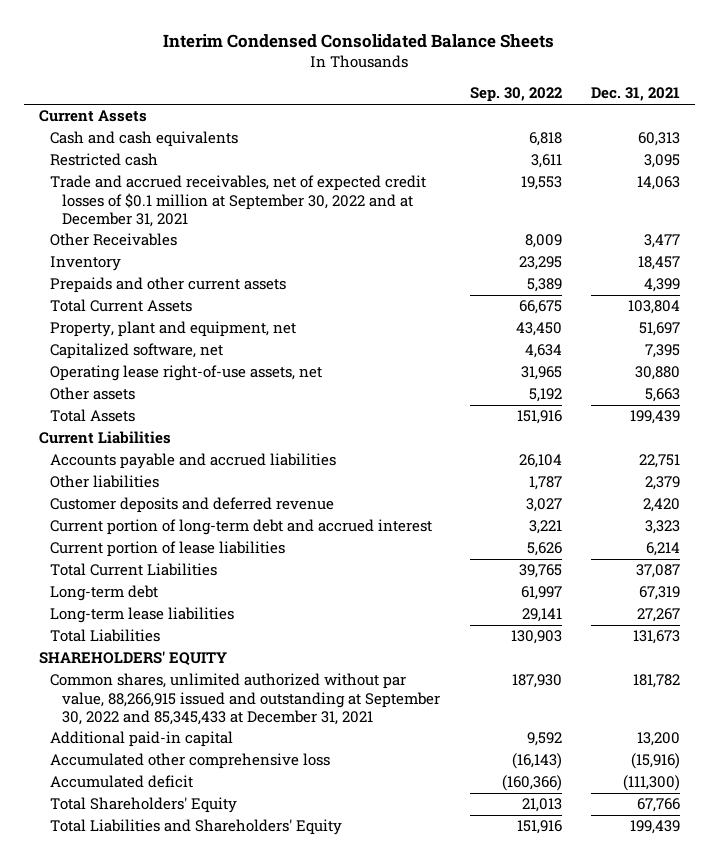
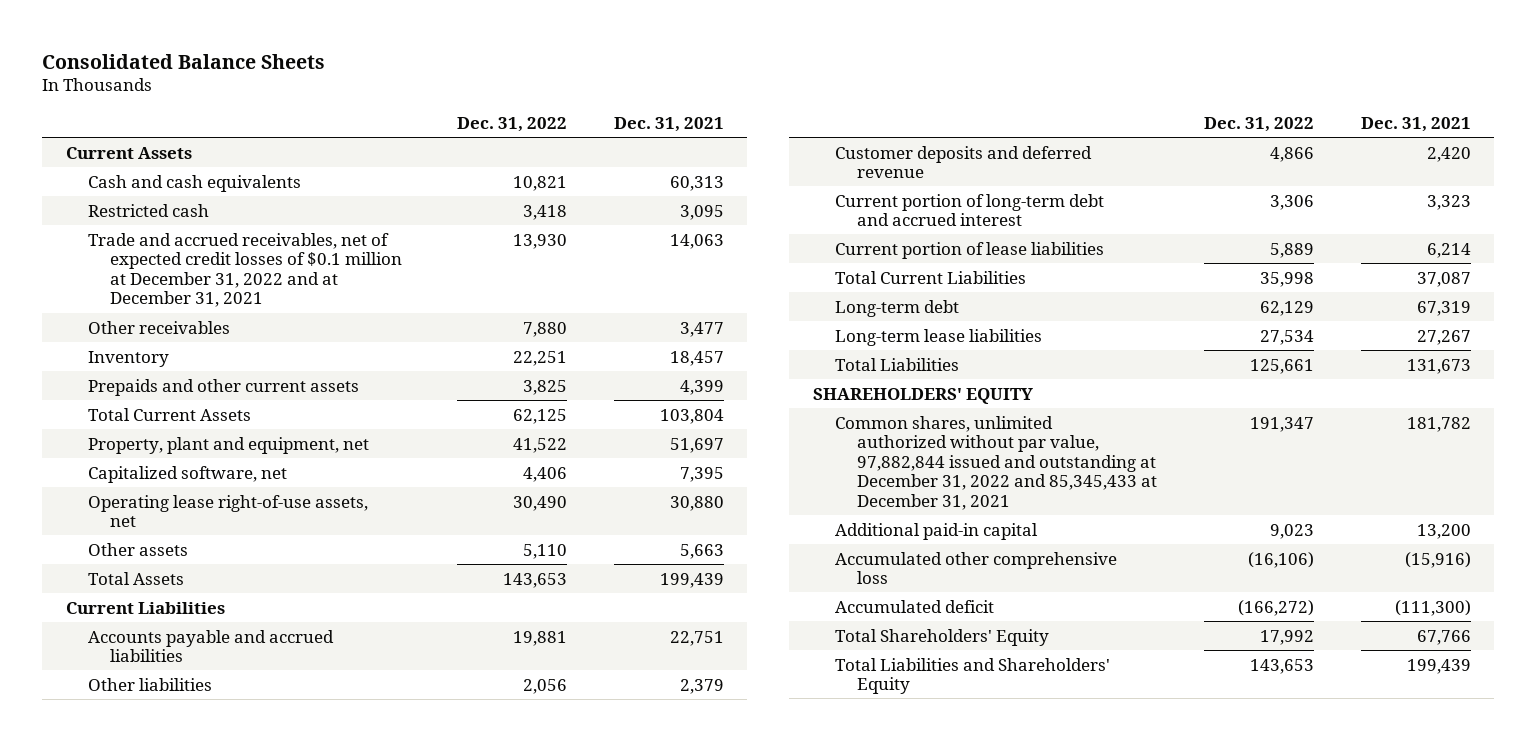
- Interim Condensed Consolidated Balance Sheets
+ Consolidated Balance Sheets
- | Sep. 30, 2022 | Dec. 31, 2021
+ | Dec. 31, 2022 | Dec. 31, 2021
- Trade and accrued receivables, net of expected credit losses of $0.1 million at September 30, 2022 and at December 31, 2021 | 19,553 | 14,063
- Other Receivables | 8,009 | 3,477
+ Trade and accrued receivables, net of expected credit losses of $0.1 million at December 31, 2022 and at December 31, 2021 | 13,930 | 14,063
+ Other receivables | 7,880 | 3,477
- Common shares, unlimited authorized without par value, 88,266,915 issued and outstanding at September 30, 2022 and 85,345,433 at December 31, 2021 | 187,930 | 181,782
+ Common shares, unlimited authorized without par value, 97,882,844 issued and outstanding at December 31, 2022 and 85,345,433 at December 31, 2021 | 191,347 | 181,782

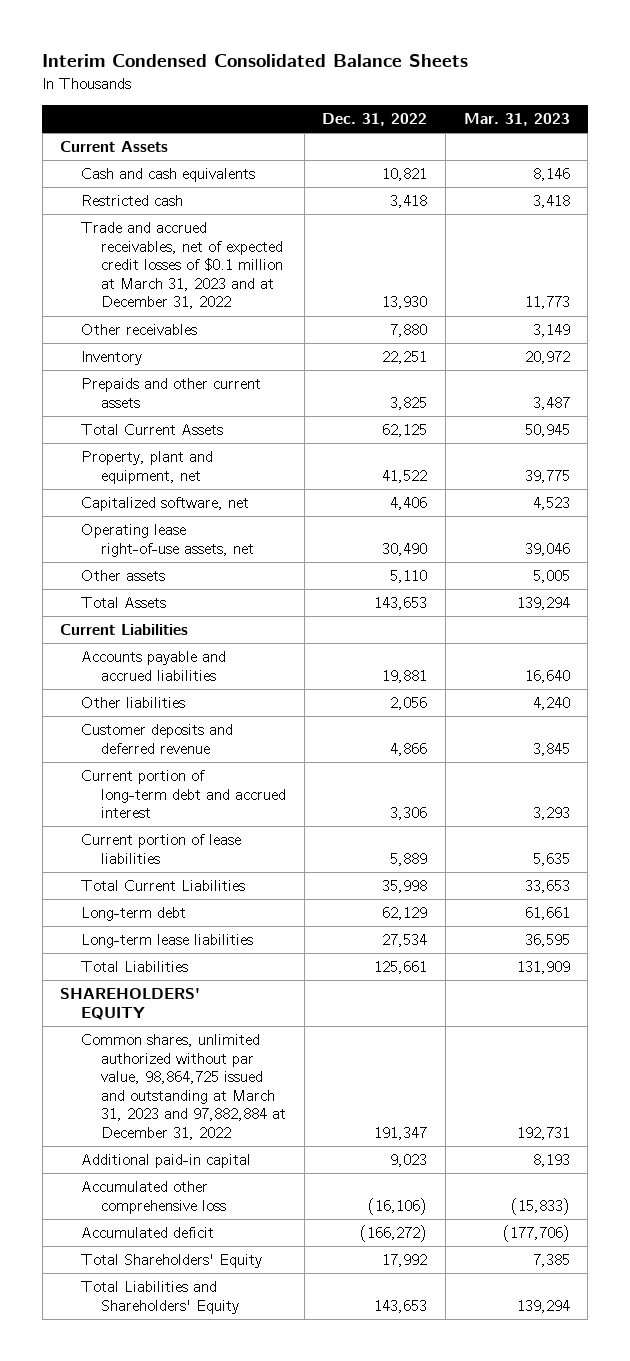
- Consolidated Balance Sheets
+ Interim Condensed Consolidated Balance Sheets
- | Dec. 31, 2022 | Dec. 31, 2021
+ | Dec. 31, 2022 | Mar. 31, 2023
- Trade and accrued receivables, net of expected credit losses of $0.1 million at December 31, 2022 and at December 31, 2021 | 13,930 | 14,063
+ Trade and accrued receivables, net of expected credit losses of $0.1 million at March 31, 2023 and at December 31, 2022 | 13,930 | 11,773
- Common shares, unlimited authorized without par value, 97,882,844 issued and outstanding at December 31, 2022 and 85,345,433 at December 31, 2021 | 191,347 | 181,782
+ Common shares, unlimited authorized without par value, 98,864,725 issued and outstanding at March 31, 2023 and 97,882,884 at December 31, 2022 | 191,347 | 192,731

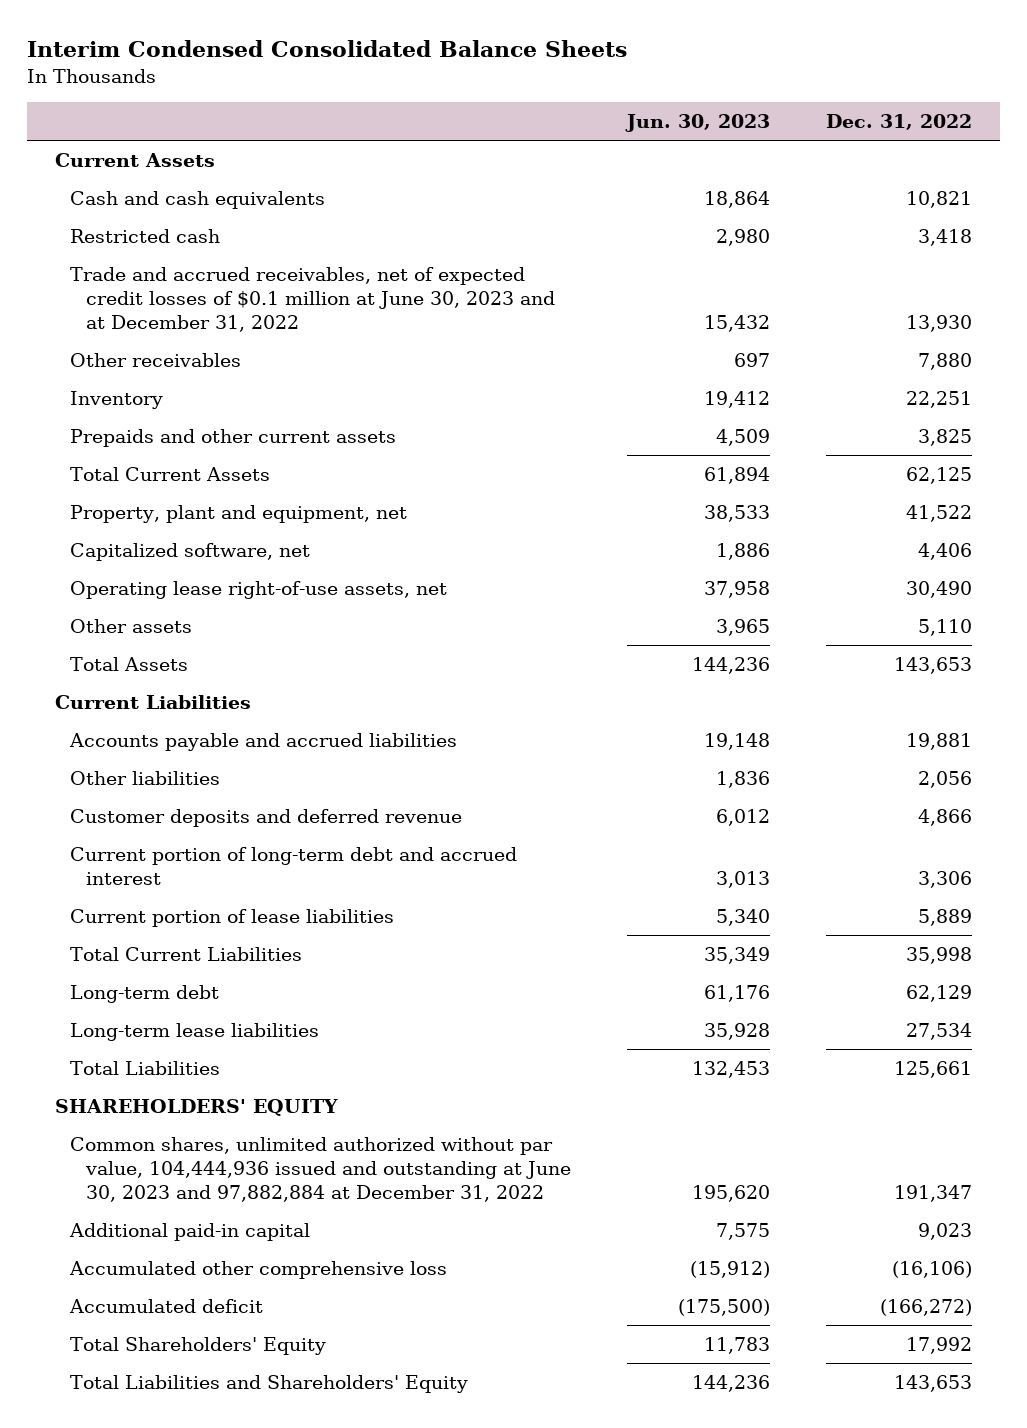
- | Dec. 31, 2022 | Mar. 31, 2023
+ | Jun. 30, 2023 | Dec. 31, 2022
- Trade and accrued receivables, net of expected credit losses of $0.1 million at March 31, 2023 and at December 31, 2022 | 13,930 | 11,773
+ Trade and accrued receivables, net of expected credit losses of $0.1 million at June 30, 2023 and at December 31, 2022 | 15,432 | 13,930
- Common shares, unlimited authorized without par value, 98,864,725 issued and outstanding at March 31, 2023 and 97,882,884 at December 31, 2022 | 191,347 | 192,731
+ Common shares, unlimited authorized without par value, 104,444,936 issued and outstanding at June 30, 2023 and 97,882,884 at December 31, 2022 | 195,620 | 191,347

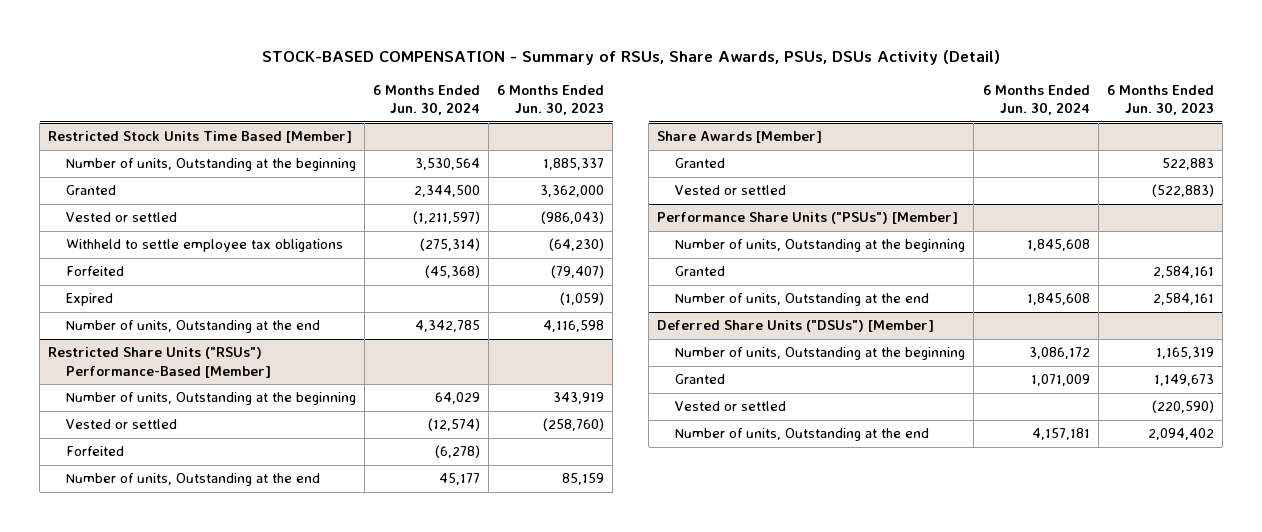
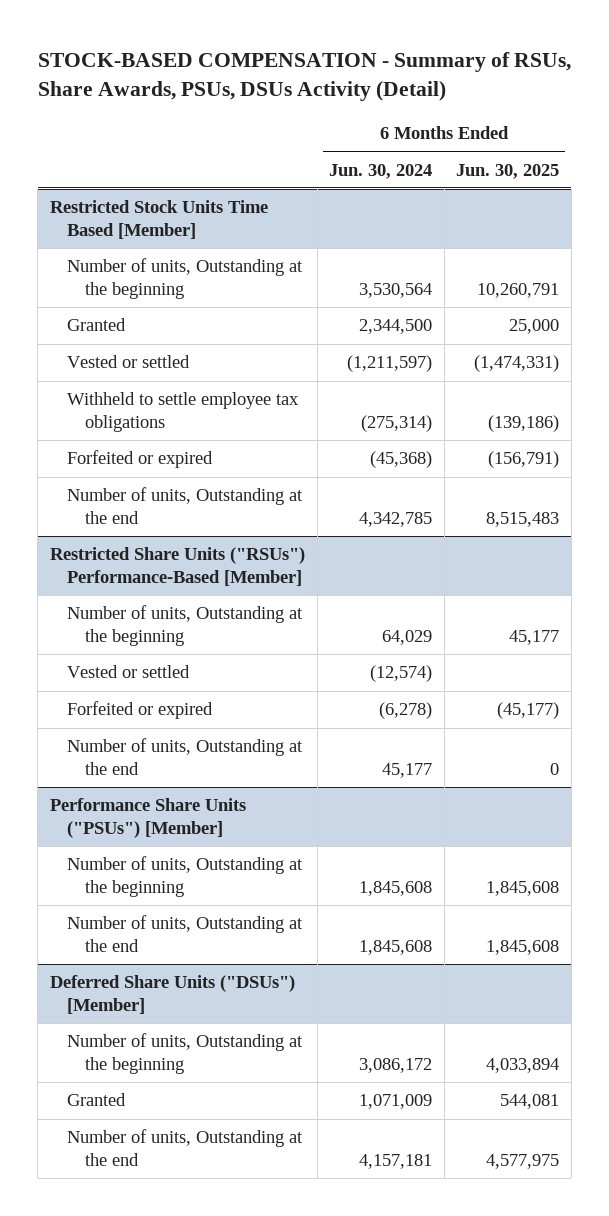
- | 6 Months Ended Jun. 30, 2024 | 6 Months Ended Jun. 30, 2023
+ | 6 Months Ended Jun. 30, 2024 | 6 Months Ended Jun. 30, 2025
@ Restricted Stock Units Time Based [Member]
- Forfeited | (45,368) | (79,407)
- Expired | | (1,059)
+ Forfeited or expired | (45,368) | (156,791)
@ Restricted Share Units ("RSUs") Performance-Based [Member]
- Forfeited | (6,278) |
+ Forfeited or expired | (6,278) | (45,177)
- Share Awards [Member]
- Granted | | 522,883
- Vested or settled | | (522,883)
@ Performance Share Units ("PSUs") [Member]
- Granted | | 2,584,161
@ Deferred Share Units ("DSUs") [Member]
- Vested or settled | | (220,590)

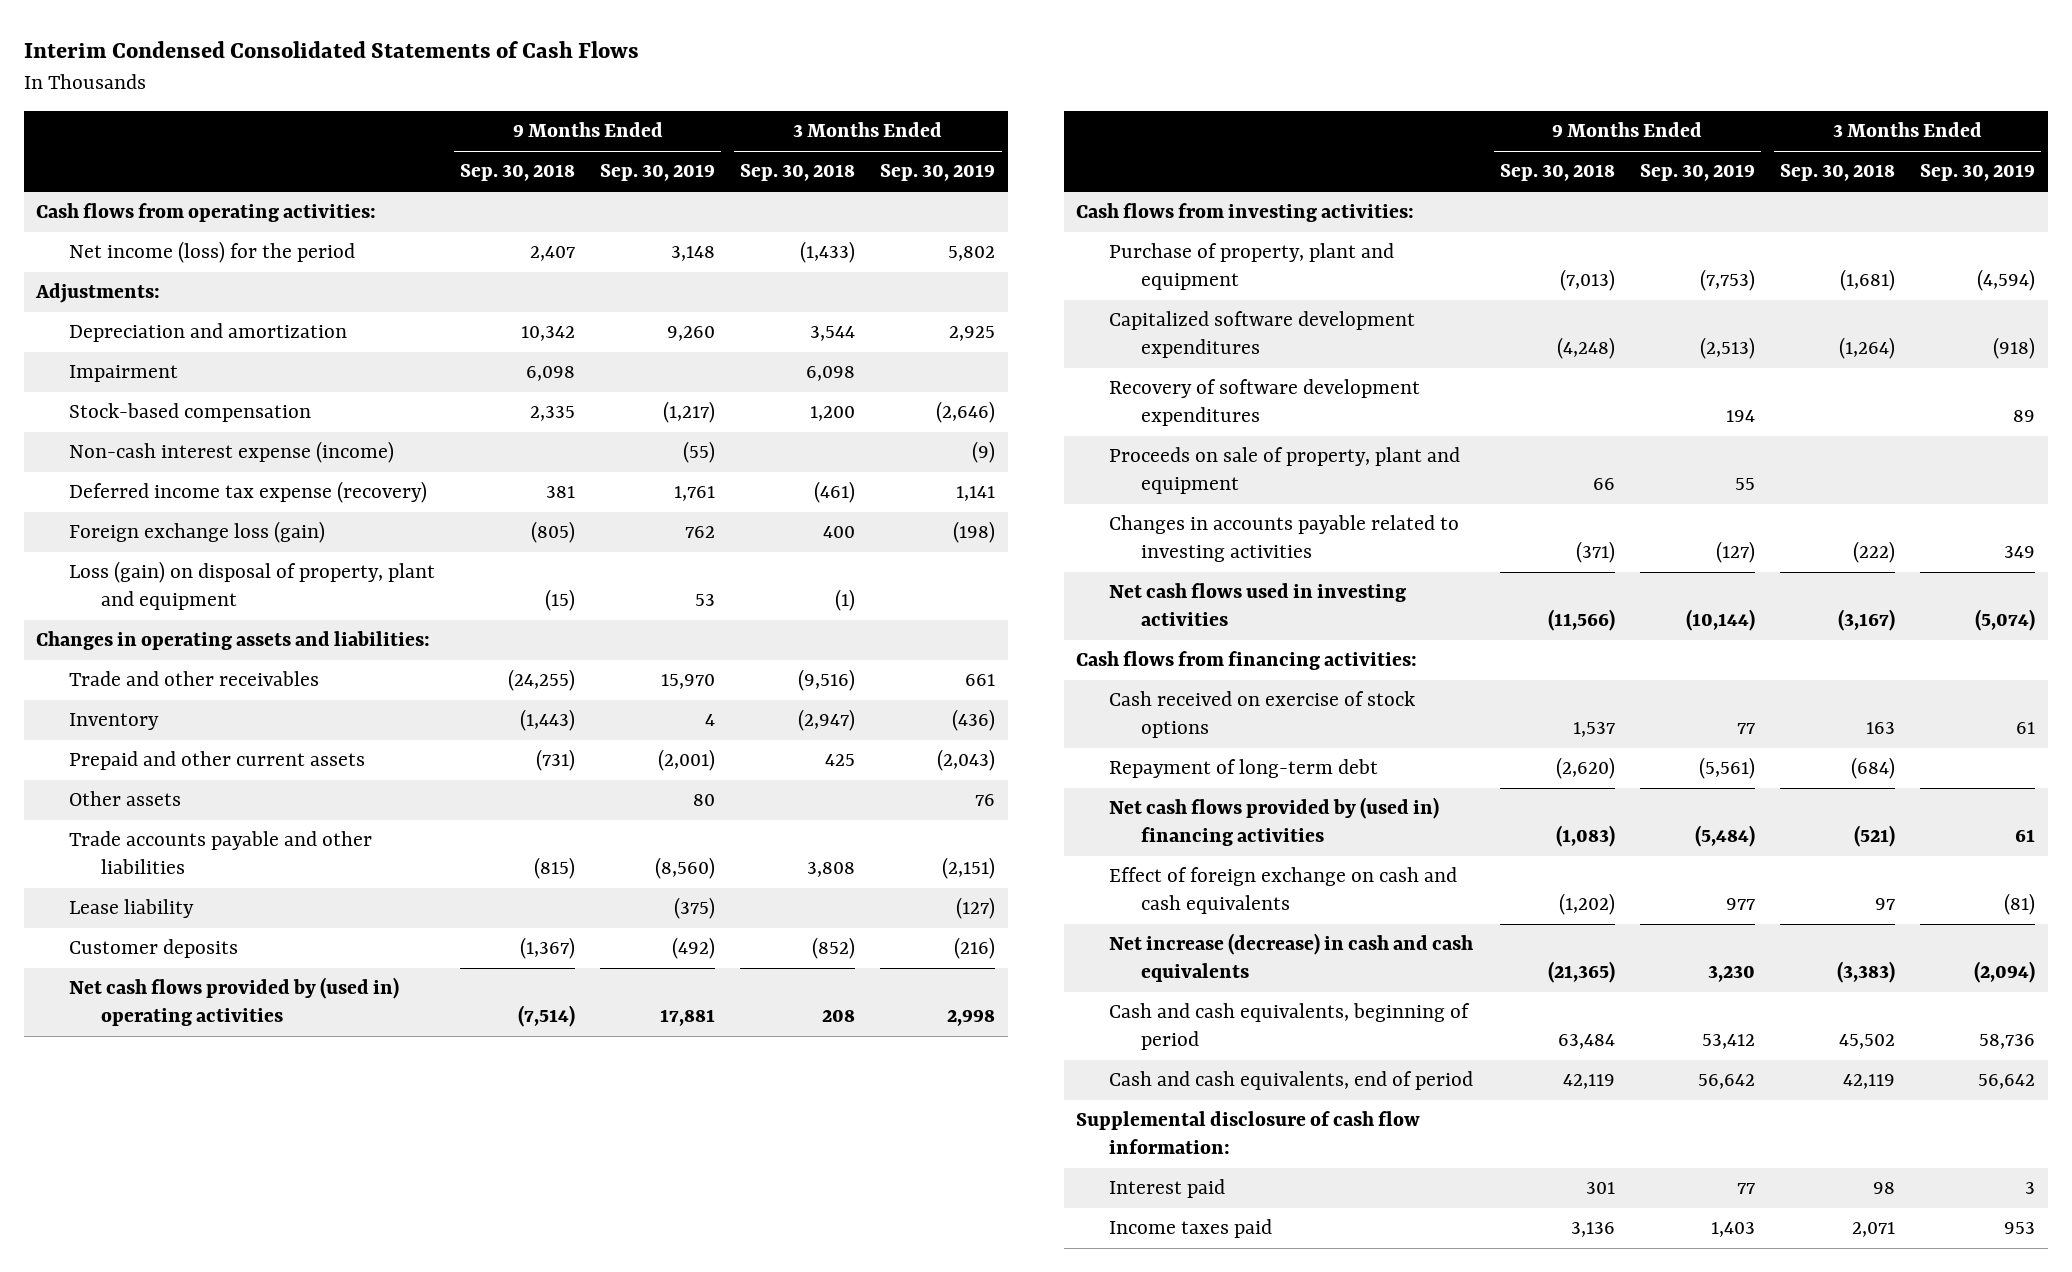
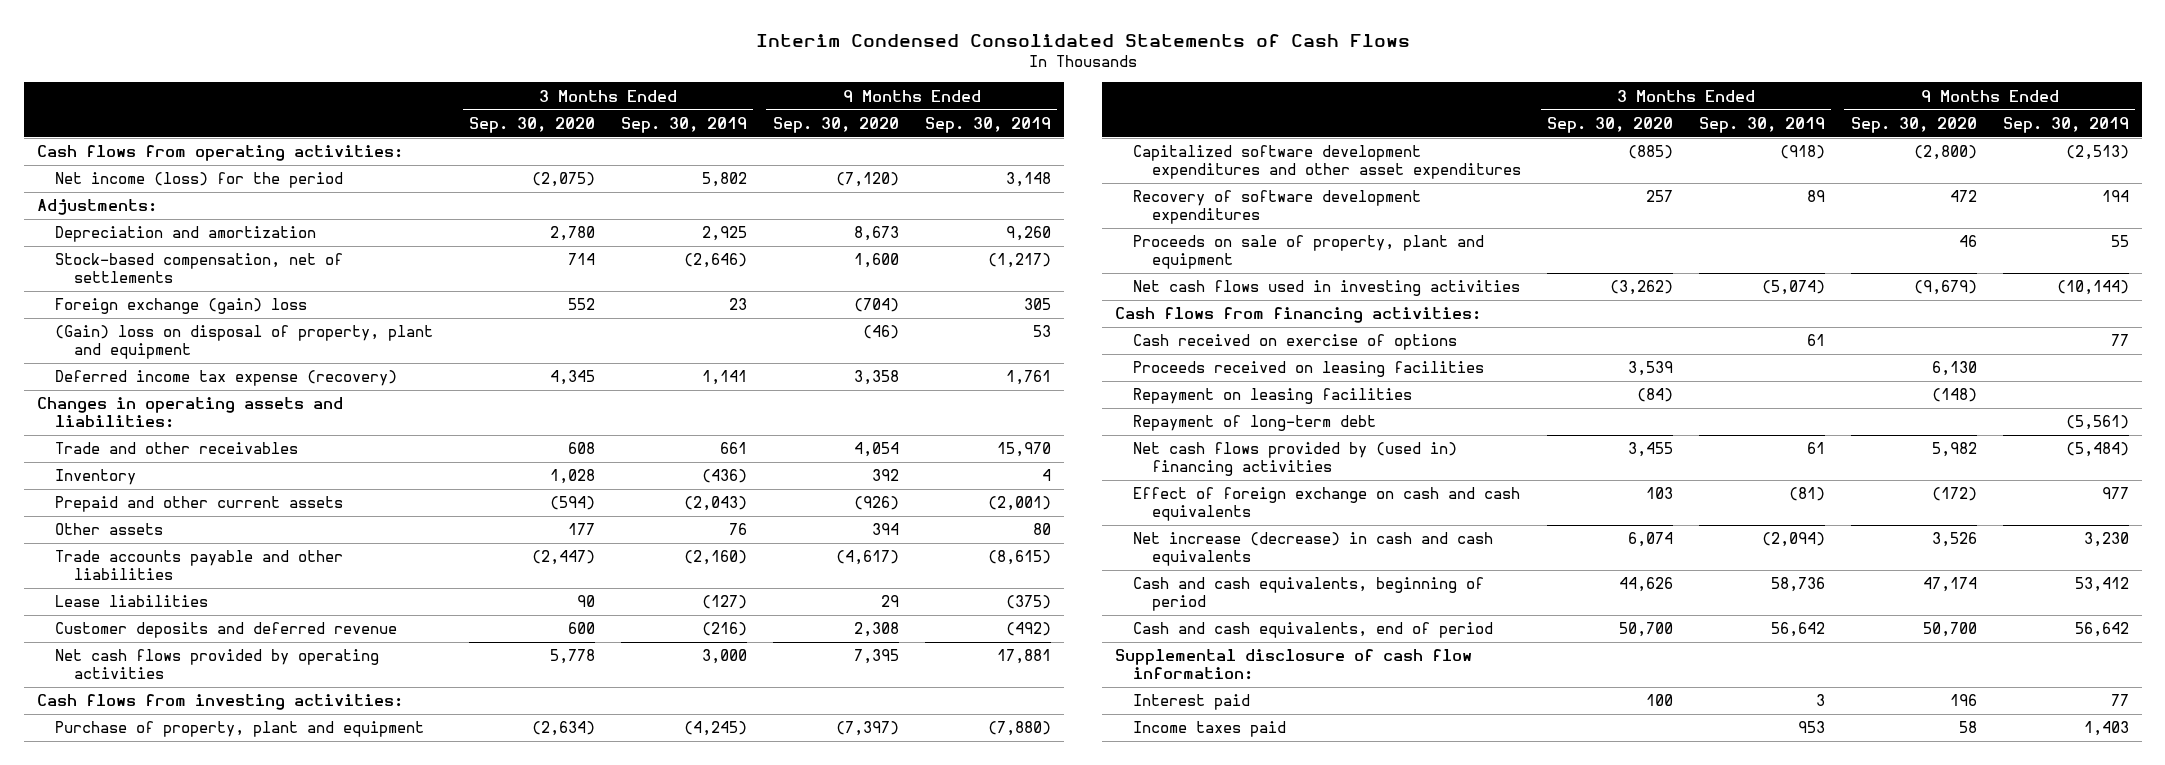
- | 9 Months Ended Sep. 30, 2018 | 9 Months Ended Sep. 30, 2019 | 3 Months Ended Sep. 30, 2018 | 3 Months Ended Sep. 30, 2019
+ | 3 Months Ended Sep. 30, 2020 | 3 Months Ended Sep. 30, 2019 | 9 Months Ended Sep. 30, 2020 | 9 Months Ended Sep. 30, 2019
- Impairment | 6,098 | | 6,098 |
- Stock-based compensation | 2,335 | (1,217) | 1,200 | (2,646)
- Non-cash interest expense (income) | | (55) | | (9)
+ Stock-based compensation, net of settlements | 714 | (2,646) | 1,600 | (1,217)
+ Foreign exchange (gain) loss | 552 | 23 | (704) | 305
+ (Gain) loss on disposal of property, plant and equipment | | | (46) | 53
- Foreign exchange loss (gain) | (805) | 762 | 400 | (198)
- Loss (gain) on disposal of property, plant and equipment | (15) | 53 | (1) |
- Trade accounts payable and other liabilities | (815) | (8,560) | 3,808 | (2,151)
- Lease liability | | (375) | | (127)
- Customer deposits | (1,367) | (492) | (852) | (216)
- Net cash flows provided by (used in) operating activities | (7,514) | 17,881 | 208 | 2,998
+ Trade accounts payable and other liabilities | (2,447) | (2,160) | (4,617) | (8,615)
+ Lease liabilities | 90 | (127) | 29 | (375)
+ Customer deposits and deferred revenue | 600 | (216) | 2,308 | (492)
+ Net cash flows provided by operating activities | 5,778 | 3,000 | 7,395 | 17,881
- Purchase of property, plant and equipment | (7,013) | (7,753) | (1,681) | (4,594)
- Capitalized software development expenditures | (4,248) | (2,513) | (1,264) | (918)
+ Purchase of property, plant and equipment | (2,634) | (4,245) | (7,397) | (7,880)
+ Capitalized software development expenditures and other asset expenditures | (885) | (918) | (2,800) | (2,513)
- Changes in accounts payable related to investing activities | (371) | (127) | (222) | 349
- Cash received on exercise of stock options | 1,537 | 77 | 163 | 61
+ Cash received on exercise of options | | 61 | | 77
+ Proceeds received on leasing facilities | 3,539 | | 6,130 |
+ Repayment on leasing facilities | (84) | | (148) |

